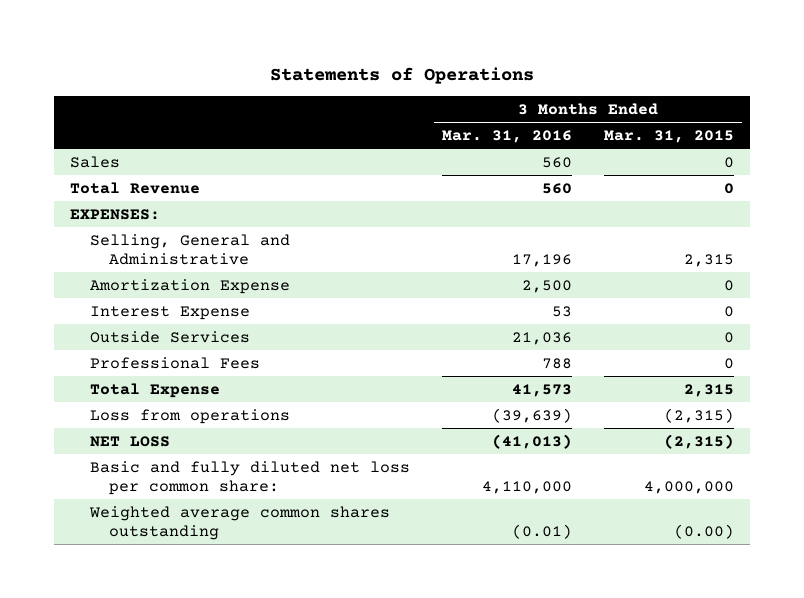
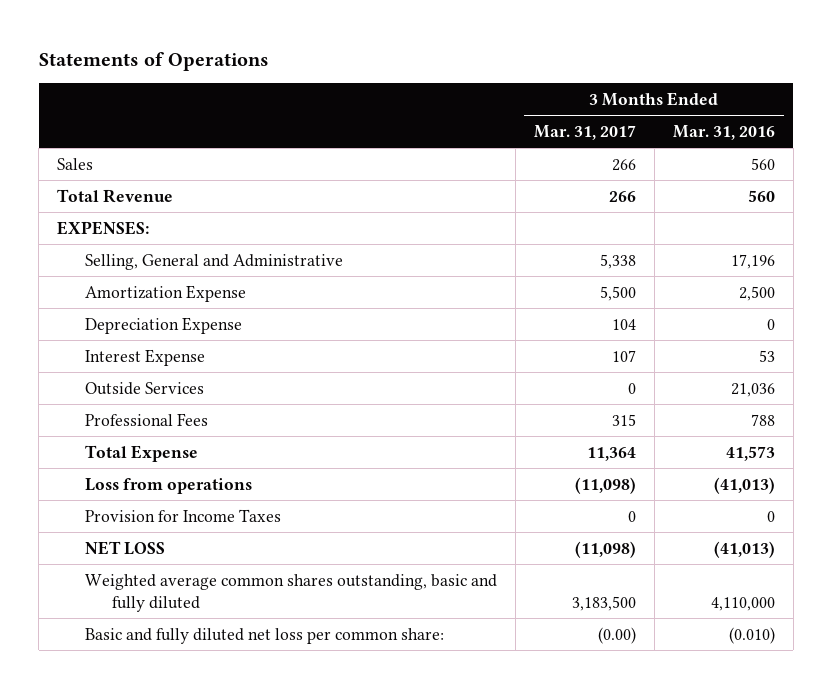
- | 3 Months Ended Mar. 31, 2016 | 3 Months Ended Mar. 31, 2015
+ | 3 Months Ended Mar. 31, 2017 | 3 Months Ended Mar. 31, 2016
+ Depreciation Expense | 104 | 0
- Loss from operations | (39,639) | (2,315)
+ Loss from operations | (11,098) | (41,013)
+ Provision for Income Taxes | 0 | 0
- Basic and fully diluted net loss per common share: | 4,110,000 | 4,000,000
- Weighted average common shares outstanding | (0.01) | (0.00)
+ Weighted average common shares outstanding, basic and fully diluted | 3,183,500 | 4,110,000
+ Basic and fully diluted net loss per common share: | (0.00) | (0.010)

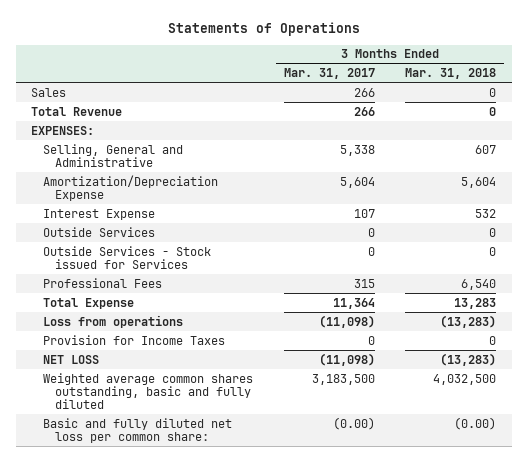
- | 3 Months Ended Mar. 31, 2017 | 3 Months Ended Mar. 31, 2016
+ | 3 Months Ended Mar. 31, 2017 | 3 Months Ended Mar. 31, 2018
- Amortization Expense | 5,500 | 2,500
- Depreciation Expense | 104 | 0
+ Amortization/Depreciation Expense | 5,604 | 5,604
+ Outside Services - Stock issued for Services | 0 | 0

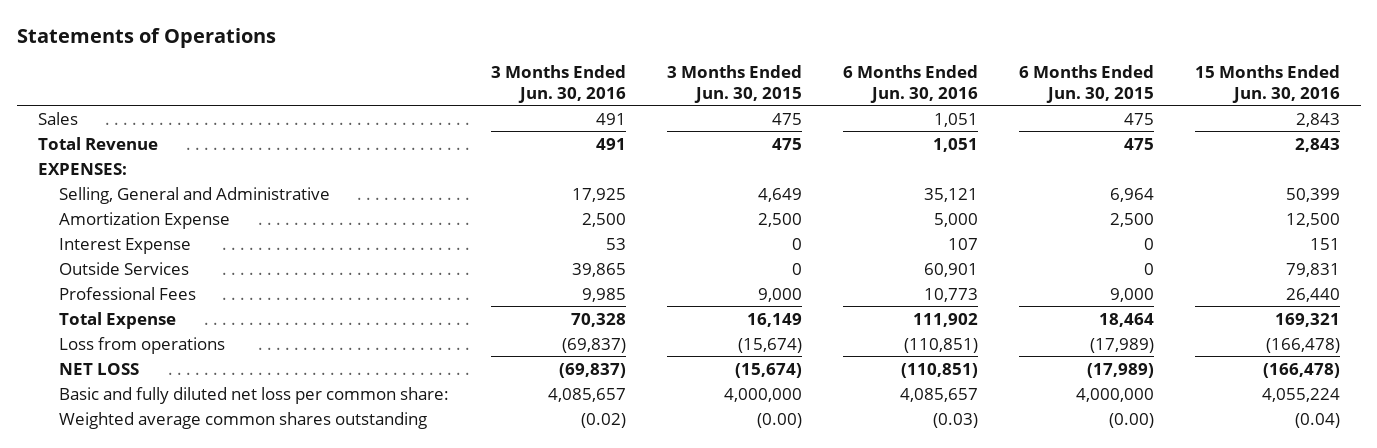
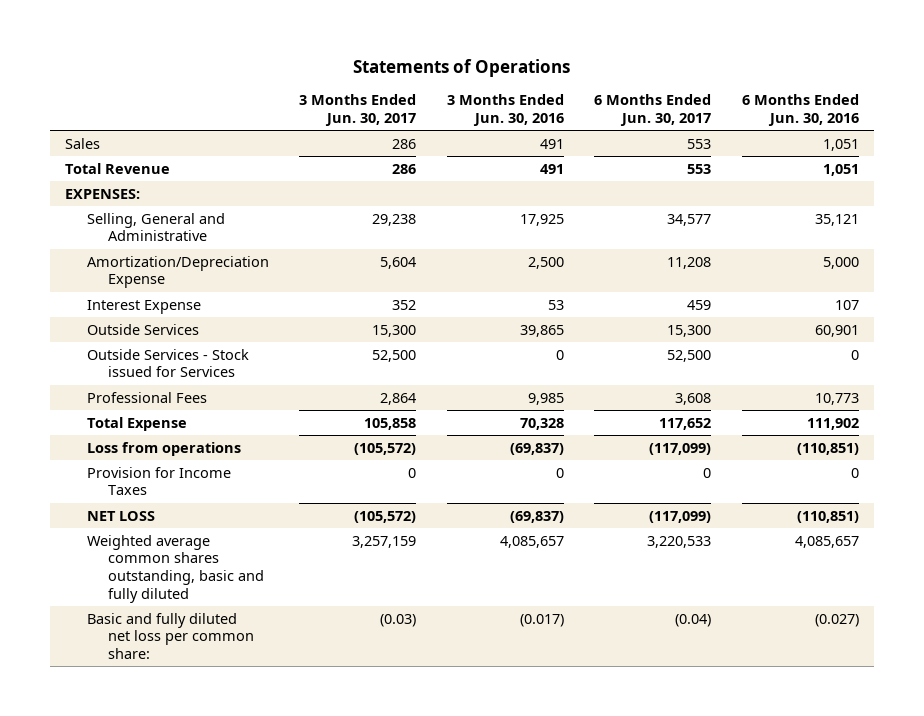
- | 3 Months Ended Jun. 30, 2016 | 3 Months Ended Jun. 30, 2015 | 6 Months Ended Jun. 30, 2016 | 6 Months Ended Jun. 30, 2015 | 15 Months Ended Jun. 30, 2016
+ | 3 Months Ended Jun. 30, 2017 | 3 Months Ended Jun. 30, 2016 | 6 Months Ended Jun. 30, 2017 | 6 Months Ended Jun. 30, 2016
- Amortization Expense | 2,500 | 2,500 | 5,000 | 2,500 | 12,500
+ Amortization/Depreciation Expense | 5,604 | 2,500 | 11,208 | 5,000
+ Outside Services - Stock issued for Services | 52,500 | 0 | 52,500 | 0
+ Provision for Income Taxes | 0 | 0 | 0 | 0
- Basic and fully diluted net loss per common share: | 4,085,657 | 4,000,000 | 4,085,657 | 4,000,000 | 4,055,224
- Weighted average common shares outstanding | (0.02) | (0.00) | (0.03) | (0.00) | (0.04)
+ Weighted average common shares outstanding, basic and fully diluted | 3,257,159 | 4,085,657 | 3,220,533 | 4,085,657
+ Basic and fully diluted net loss per common share: | (0.03) | (0.017) | (0.04) | (0.027)

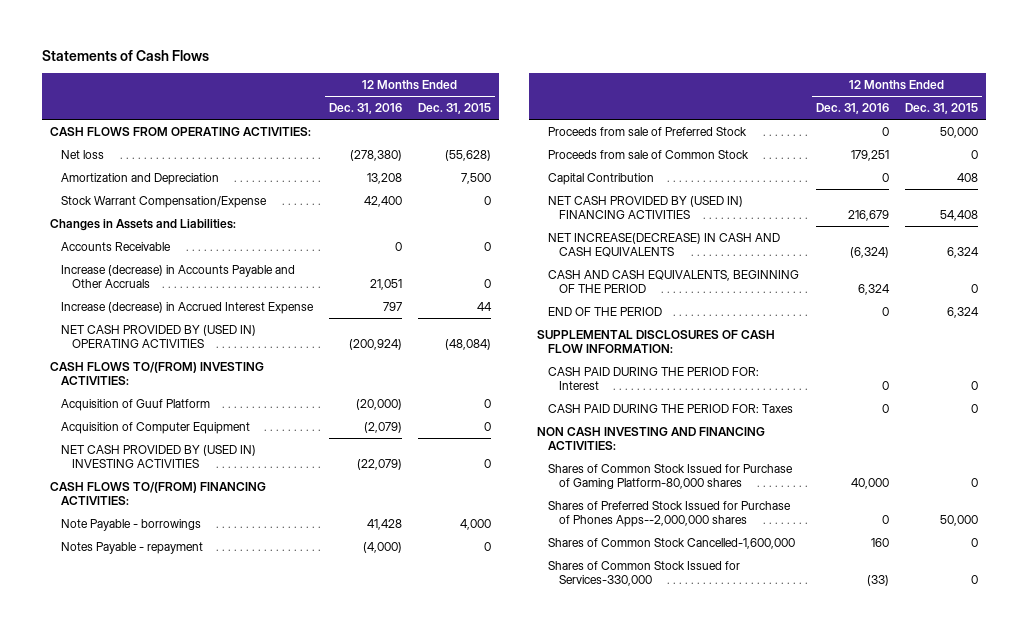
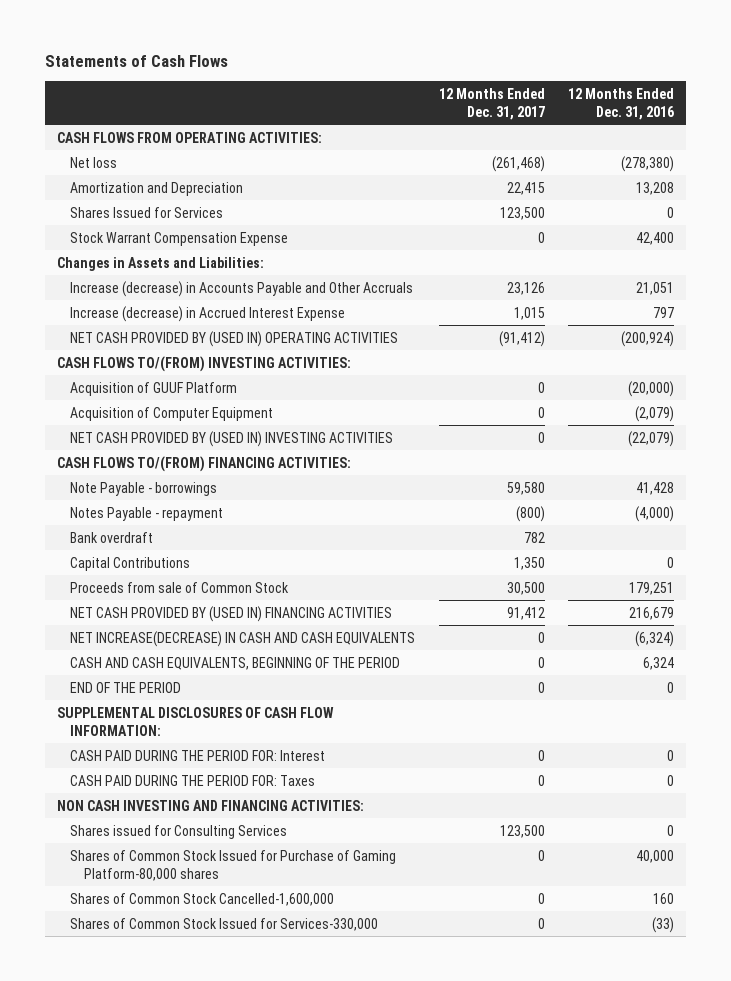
- | 12 Months Ended Dec. 31, 2016 | 12 Months Ended Dec. 31, 2015
+ | 12 Months Ended Dec. 31, 2017 | 12 Months Ended Dec. 31, 2016
- Stock Warrant Compensation/Expense | 42,400 | 0
+ Shares Issued for Services | 123,500 | 0
+ Stock Warrant Compensation Expense | 0 | 42,400
- Accounts Receivable | 0 | 0
- Acquisition of Guuf Platform | (20,000) | 0
+ Acquisition of GUUF Platform | 0 | (20,000)
- Proceeds from sale of Preferred Stock | 0 | 50,000
+ Bank overdraft | 782 |
+ Capital Contributions | 1,350 | 0
- Capital Contribution | 0 | 408
+ Shares issued for Consulting Services | 123,500 | 0
- Shares of Preferred Stock Issued for Purchase of Phones Apps--2,000,000 shares | 0 | 50,000

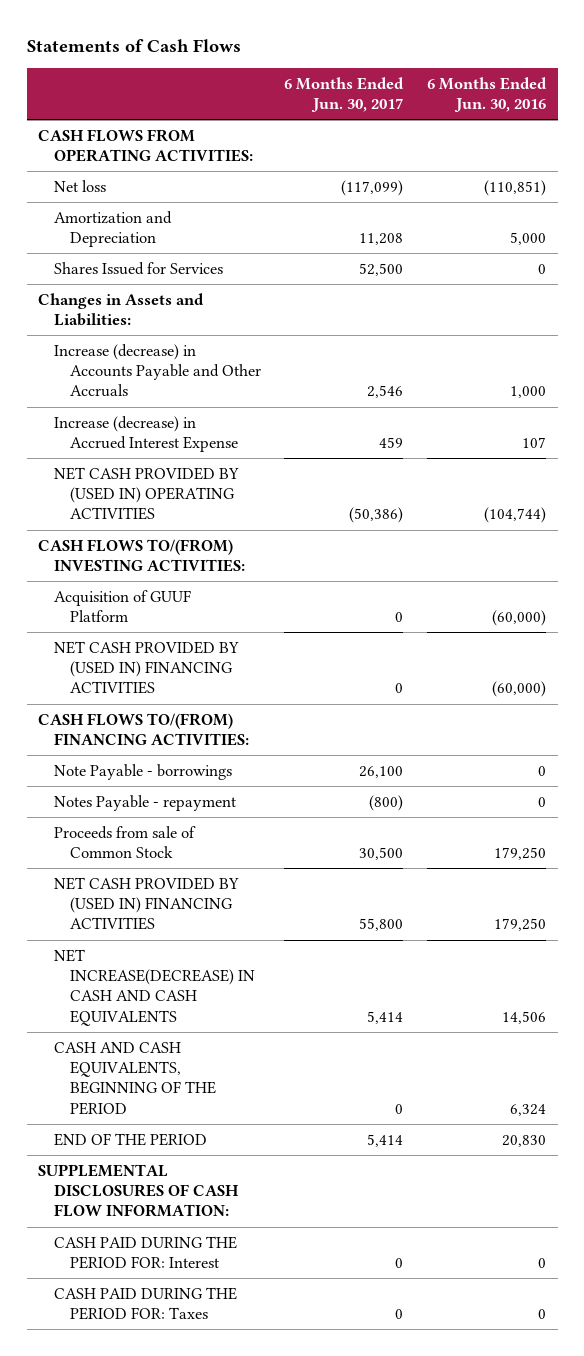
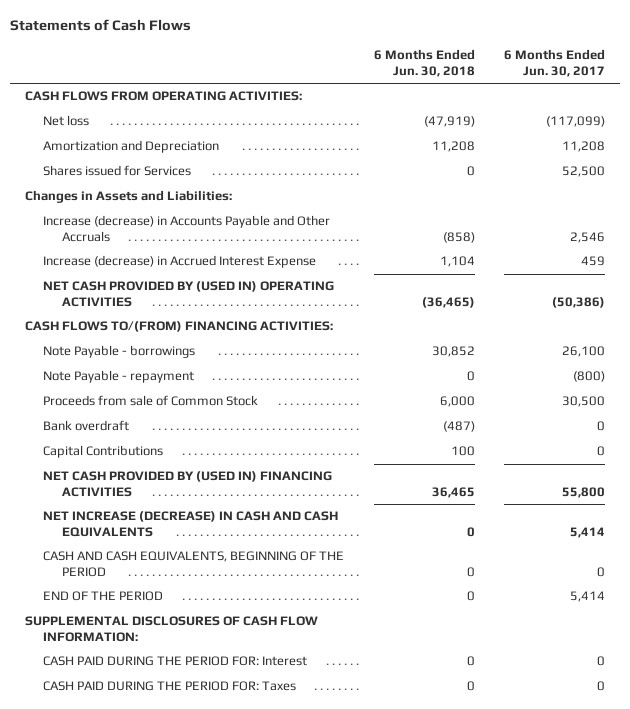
- | 6 Months Ended Jun. 30, 2017 | 6 Months Ended Jun. 30, 2016
+ | 6 Months Ended Jun. 30, 2018 | 6 Months Ended Jun. 30, 2017
- Shares Issued for Services | 52,500 | 0
+ Shares issued for Services | 0 | 52,500
- CASH FLOWS TO/(FROM) INVESTING ACTIVITIES:
- Acquisition of GUUF Platform | 0 | (60,000)
- NET CASH PROVIDED BY (USED IN) FINANCING ACTIVITIES | 0 | (60,000)
- Notes Payable - repayment | (800) | 0
+ Note Payable - repayment | 0 | (800)
+ Bank overdraft | (487) | 0
+ Capital Contributions | 100 | 0
- NET INCREASE(DECREASE) IN CASH AND CASH EQUIVALENTS | 5,414 | 14,506
+ NET INCREASE (DECREASE) IN CASH AND CASH EQUIVALENTS | 0 | 5,414

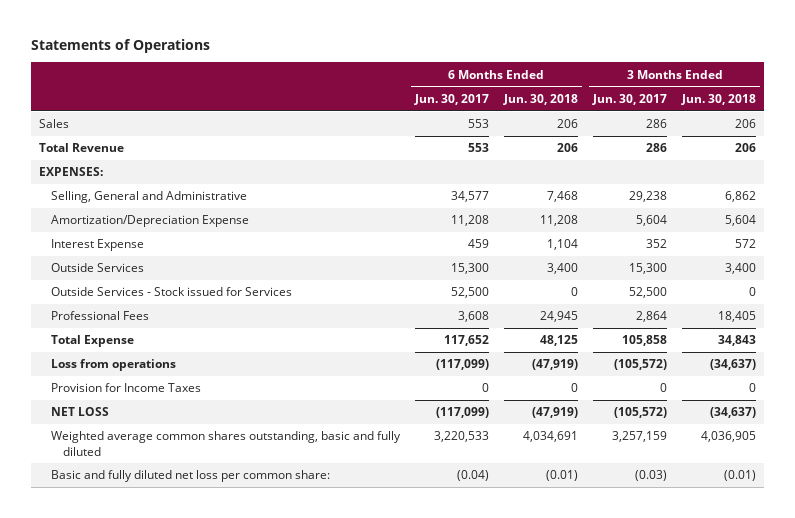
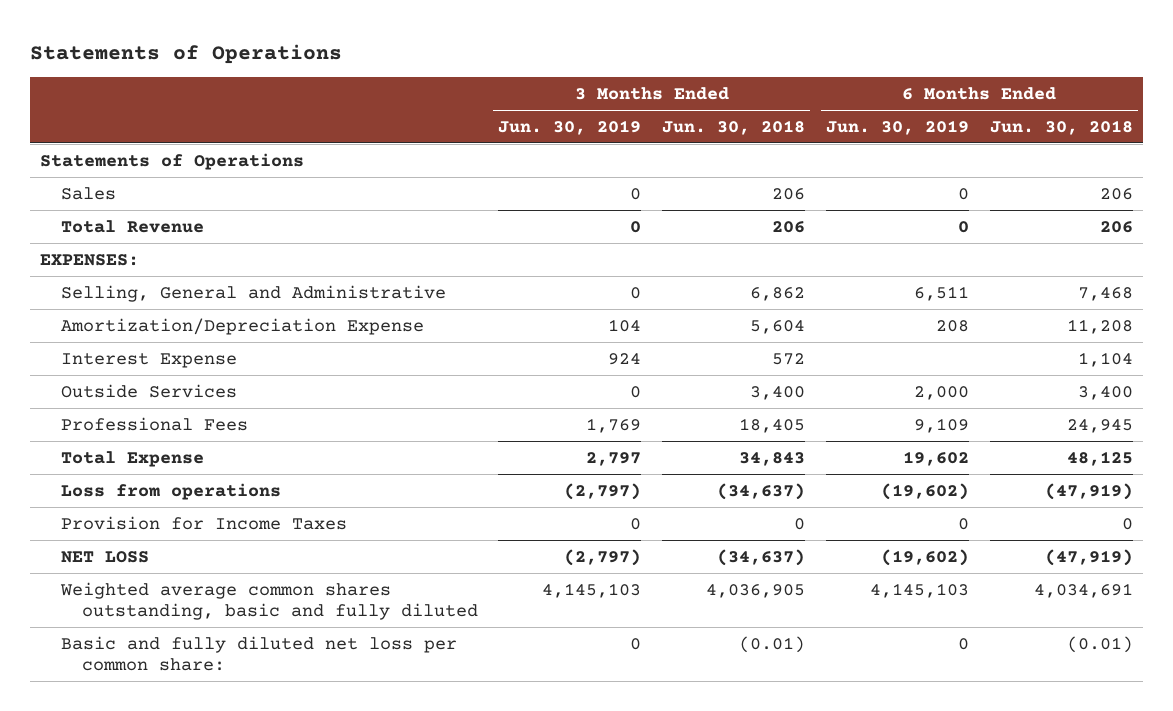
- | 6 Months Ended Jun. 30, 2017 | 6 Months Ended Jun. 30, 2018 | 3 Months Ended Jun. 30, 2017 | 3 Months Ended Jun. 30, 2018
+ | 3 Months Ended Jun. 30, 2019 | 3 Months Ended Jun. 30, 2018 | 6 Months Ended Jun. 30, 2019 | 6 Months Ended Jun. 30, 2018
+ Statements of Operations
- Outside Services - Stock issued for Services | 52,500 | 0 | 52,500 | 0

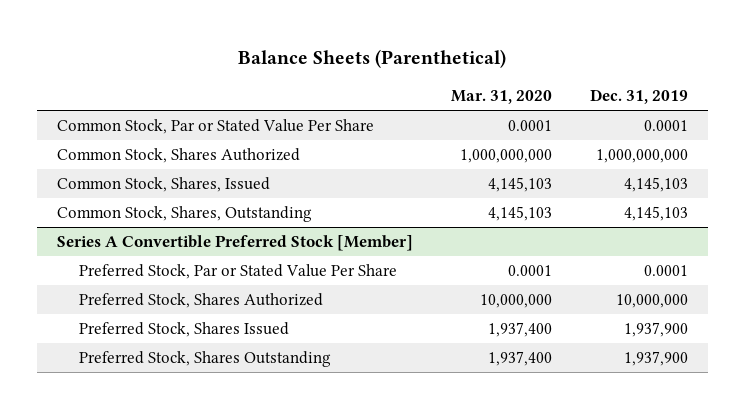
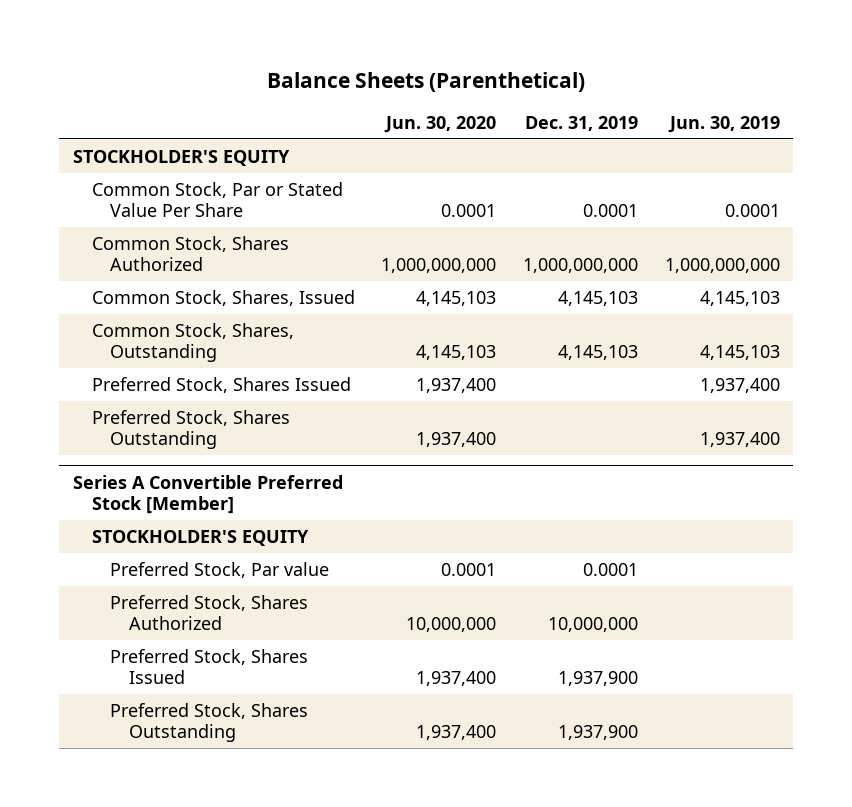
- | Mar. 31, 2020 | Dec. 31, 2019
+ | Jun. 30, 2020 | Dec. 31, 2019 | Jun. 30, 2019
+ STOCKHOLDER'S EQUITY
+ Preferred Stock, Shares Issued | 1,937,400 | | 1,937,400
+ Preferred Stock, Shares Outstanding | 1,937,400 | | 1,937,400
@ Series A Convertible Preferred Stock [Member]
- Preferred Stock, Par or Stated Value Per Share | 0.0001 | 0.0001
+ STOCKHOLDER'S EQUITY
+ Preferred Stock, Par value | 0.0001 | 0.0001 |

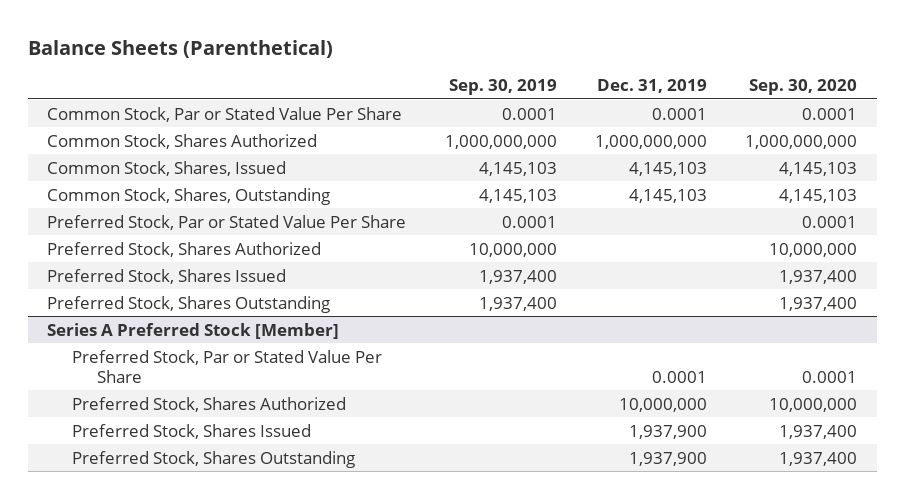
- | Jun. 30, 2020 | Dec. 31, 2019 | Jun. 30, 2019
+ | Sep. 30, 2019 | Dec. 31, 2019 | Sep. 30, 2020
- STOCKHOLDER'S EQUITY
+ Preferred Stock, Par or Stated Value Per Share | 0.0001 | | 0.0001
+ Preferred Stock, Shares Authorized | 10,000,000 | | 10,000,000
- Series A Convertible Preferred Stock [Member]
- STOCKHOLDER'S EQUITY
- Preferred Stock, Par value | 0.0001 | 0.0001 |
+ Series A Preferred Stock [Member]
+ Preferred Stock, Par or Stated Value Per Share | | 0.0001 | 0.0001

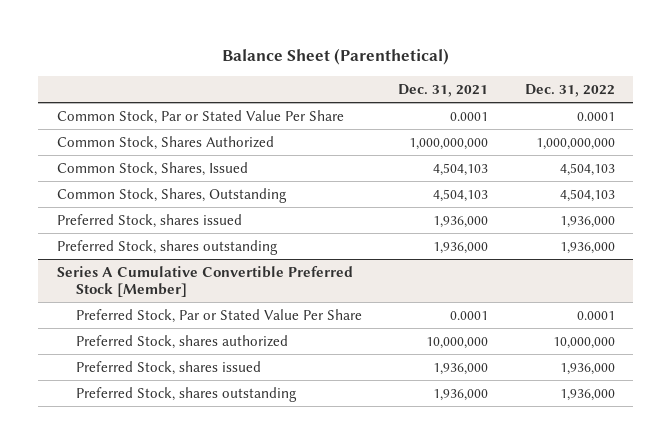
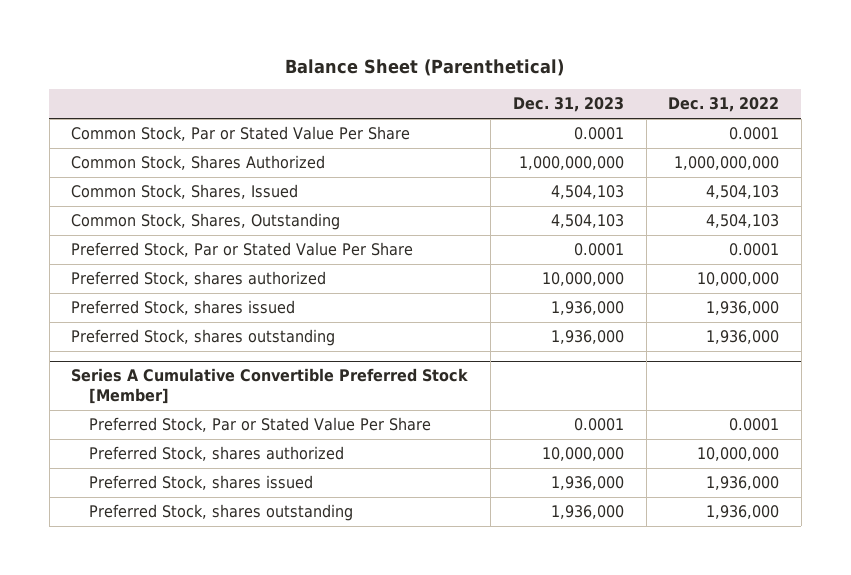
- | Dec. 31, 2021 | Dec. 31, 2022
+ | Dec. 31, 2023 | Dec. 31, 2022
+ Preferred Stock, Par or Stated Value Per Share | 0.0001 | 0.0001
+ Preferred Stock, shares authorized | 10,000,000 | 10,000,000

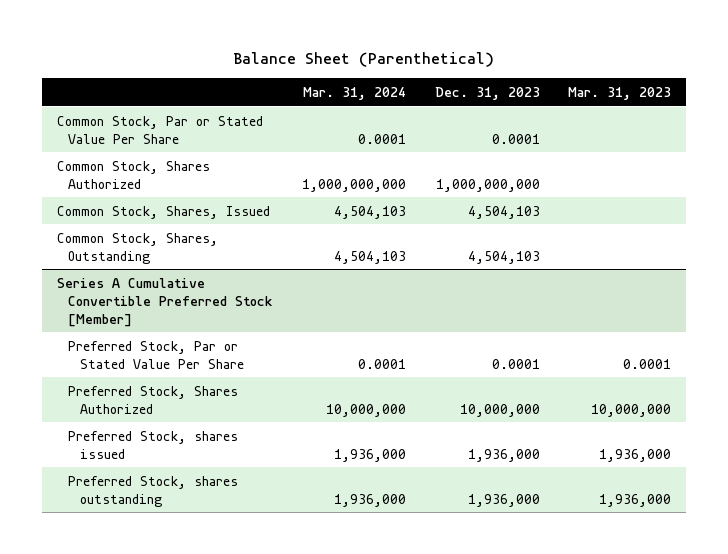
- | Dec. 31, 2023 | Dec. 31, 2022
+ | Mar. 31, 2024 | Dec. 31, 2023 | Mar. 31, 2023
- Preferred Stock, Par or Stated Value Per Share | 0.0001 | 0.0001
- Preferred Stock, shares authorized | 10,000,000 | 10,000,000
- Preferred Stock, shares issued | 1,936,000 | 1,936,000
- Preferred Stock, shares outstanding | 1,936,000 | 1,936,000
@ Series A Cumulative Convertible Preferred Stock [Member]
- Preferred Stock, shares authorized | 10,000,000 | 10,000,000
+ Preferred Stock, Shares Authorized | 10,000,000 | 10,000,000 | 10,000,000

